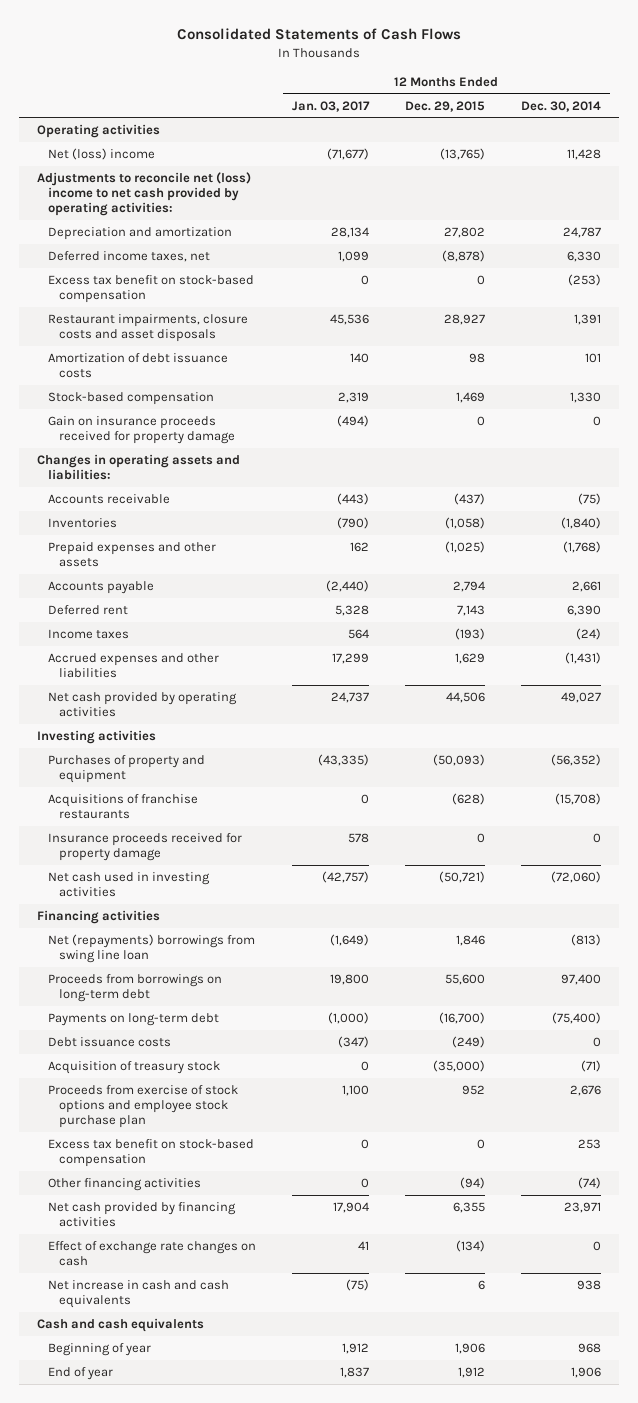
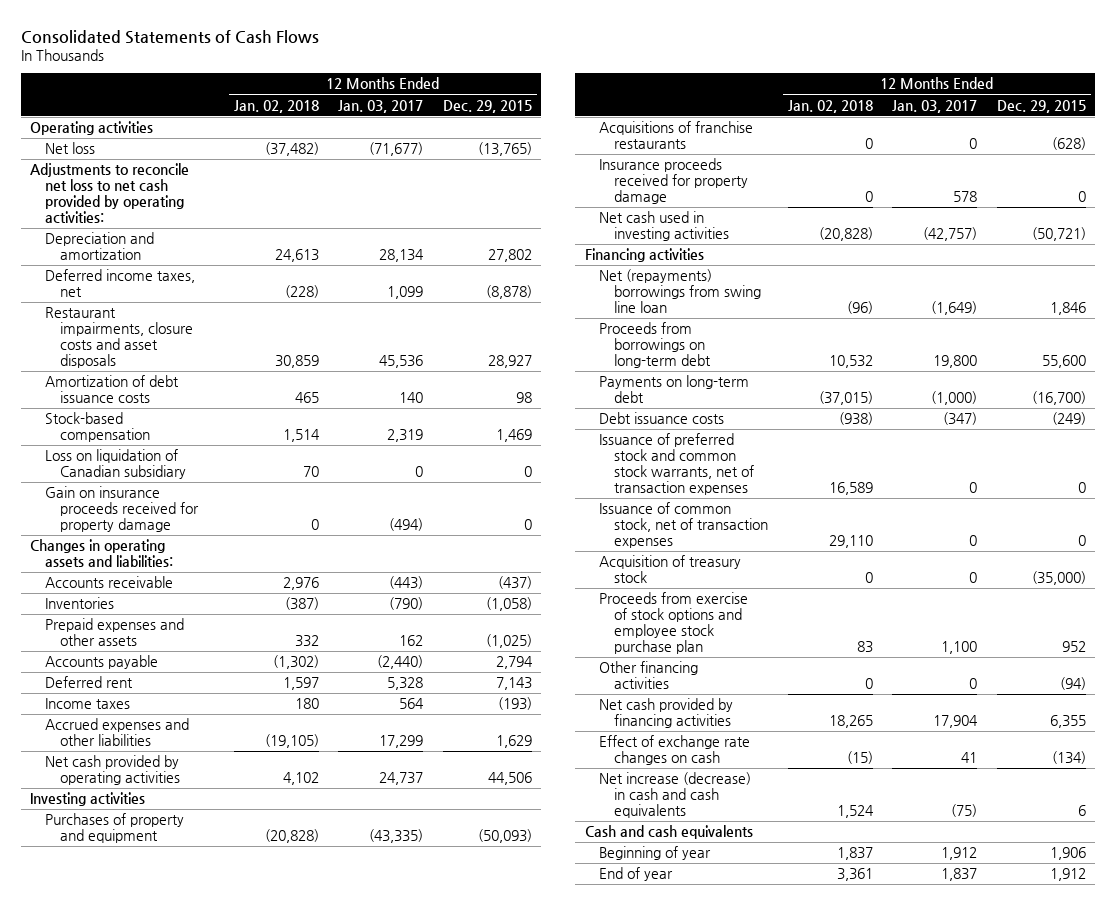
- | 12 Months Ended Jan. 03, 2017 | 12 Months Ended Dec. 29, 2015 | 12 Months Ended Dec. 30, 2014
+ | 12 Months Ended Jan. 02, 2018 | 12 Months Ended Jan. 03, 2017 | 12 Months Ended Dec. 29, 2015
- Net (loss) income | (71,677) | (13,765) | 11,428
- Adjustments to reconcile net (loss) income to net cash provided by operating activities:
+ Net loss | (37,482) | (71,677) | (13,765)
+ Adjustments to reconcile net loss to net cash provided by operating activities:
- Excess tax benefit on stock-based compensation | 0 | 0 | (253)
+ Loss on liquidation of Canadian subsidiary | 70 | 0 | 0
+ Issuance of preferred stock and common stock warrants, net of transaction expenses | 16,589 | 0 | 0
+ Issuance of common stock, net of transaction expenses | 29,110 | 0 | 0
- Excess tax benefit on stock-based compensation | 0 | 0 | 253
- Net increase in cash and cash equivalents | (75) | 6 | 938
+ Net increase (decrease) in cash and cash equivalents | 1,524 | (75) | 6

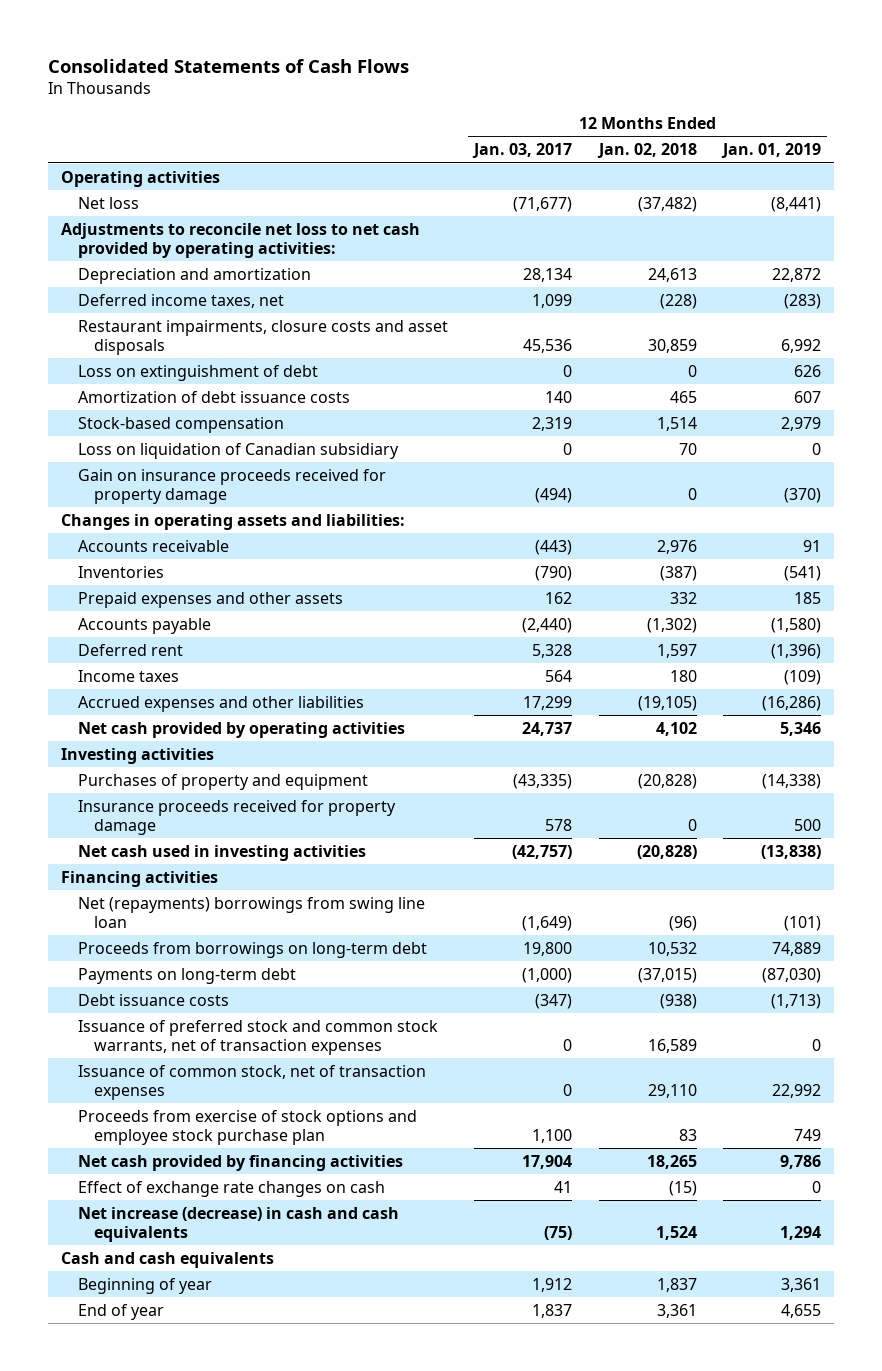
- | 12 Months Ended Jan. 02, 2018 | 12 Months Ended Jan. 03, 2017 | 12 Months Ended Dec. 29, 2015
+ | 12 Months Ended Jan. 03, 2017 | 12 Months Ended Jan. 02, 2018 | 12 Months Ended Jan. 01, 2019
+ Loss on extinguishment of debt | 0 | 0 | 626
- Acquisitions of franchise restaurants | 0 | 0 | (628)
- Acquisition of treasury stock | 0 | 0 | (35,000)
- Other financing activities | 0 | 0 | (94)

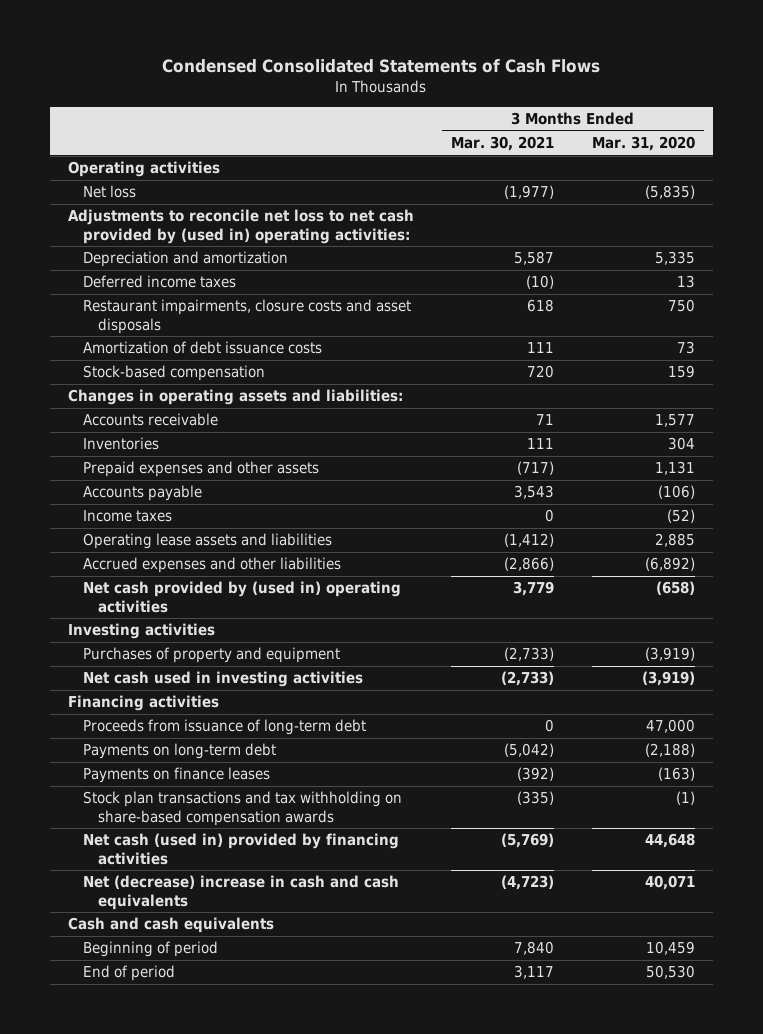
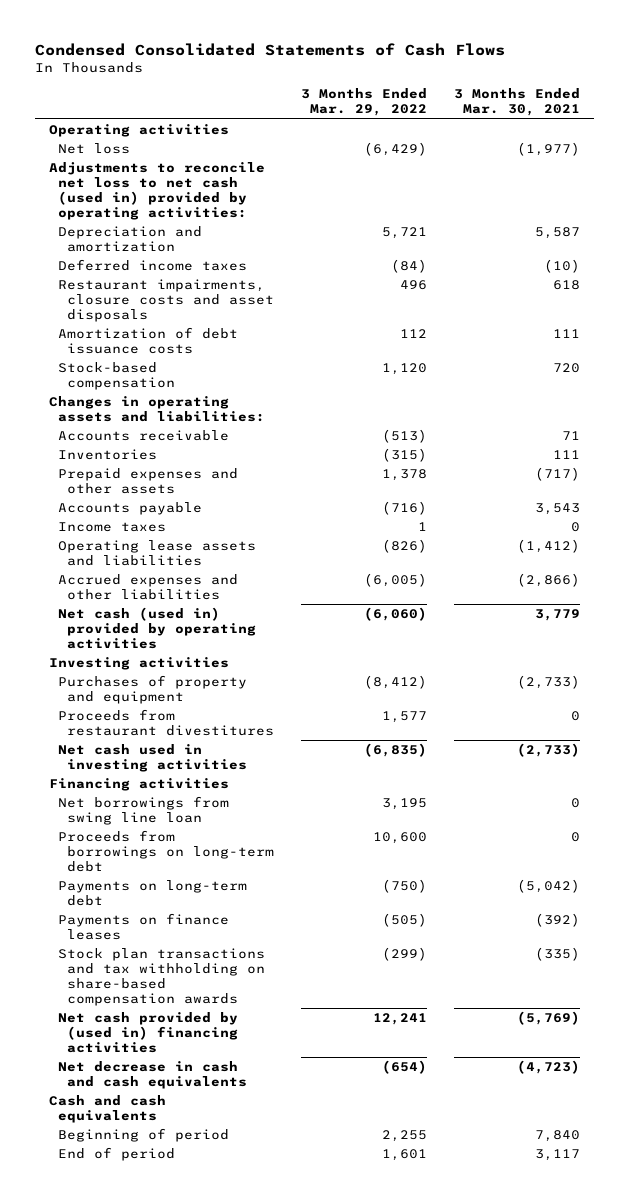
- | 3 Months Ended Mar. 30, 2021 | 3 Months Ended Mar. 31, 2020
+ | 3 Months Ended Mar. 29, 2022 | 3 Months Ended Mar. 30, 2021
- Adjustments to reconcile net loss to net cash provided by (used in) operating activities:
+ Adjustments to reconcile net loss to net cash (used in) provided by operating activities:
- Net cash provided by (used in) operating activities | 3,779 | (658)
+ Net cash (used in) provided by operating activities | (6,060) | 3,779
+ Proceeds from restaurant divestitures | 1,577 | 0
- Proceeds from issuance of long-term debt | 0 | 47,000
+ Net borrowings from swing line loan | 3,195 | 0
+ Proceeds from borrowings on long-term debt | 10,600 | 0
- Net cash (used in) provided by financing activities | (5,769) | 44,648
- Net (decrease) increase in cash and cash equivalents | (4,723) | 40,071
+ Net cash provided by (used in) financing activities | 12,241 | (5,769)
+ Net decrease in cash and cash equivalents | (654) | (4,723)

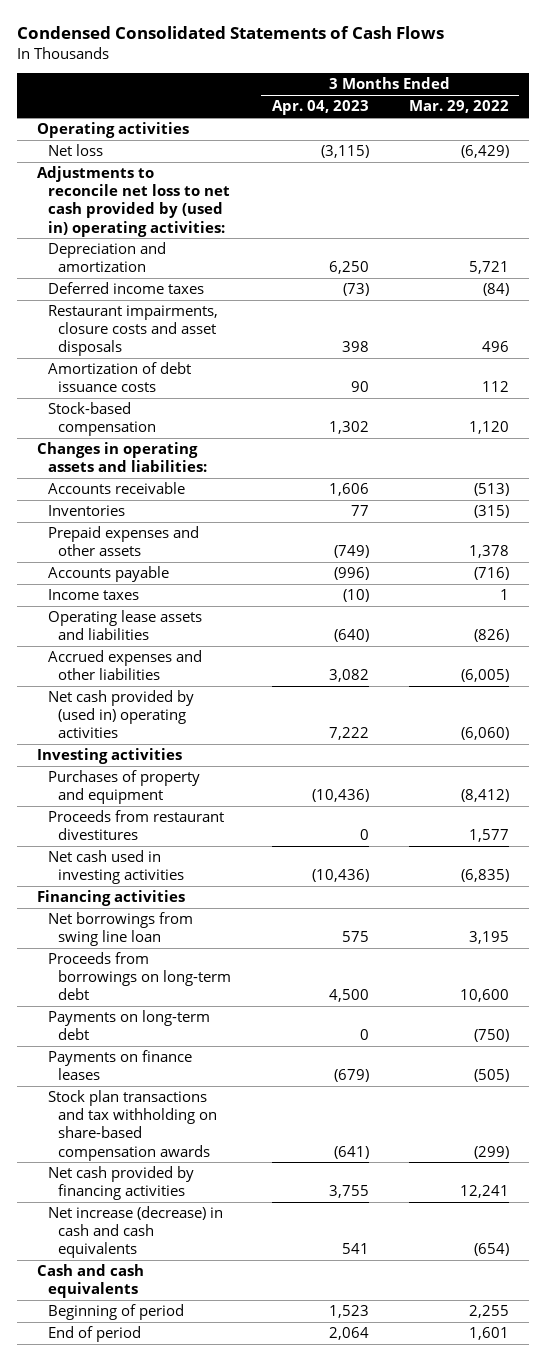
- | 3 Months Ended Mar. 29, 2022 | 3 Months Ended Mar. 30, 2021
+ | 3 Months Ended Apr. 04, 2023 | 3 Months Ended Mar. 29, 2022
- Adjustments to reconcile net loss to net cash (used in) provided by operating activities:
+ Adjustments to reconcile net loss to net cash provided by (used in) operating activities:
- Net cash (used in) provided by operating activities | (6,060) | 3,779
+ Net cash provided by (used in) operating activities | 7,222 | (6,060)
- Net cash provided by (used in) financing activities | 12,241 | (5,769)
- Net decrease in cash and cash equivalents | (654) | (4,723)
+ Net cash provided by financing activities | 3,755 | 12,241
+ Net increase (decrease) in cash and cash equivalents | 541 | (654)

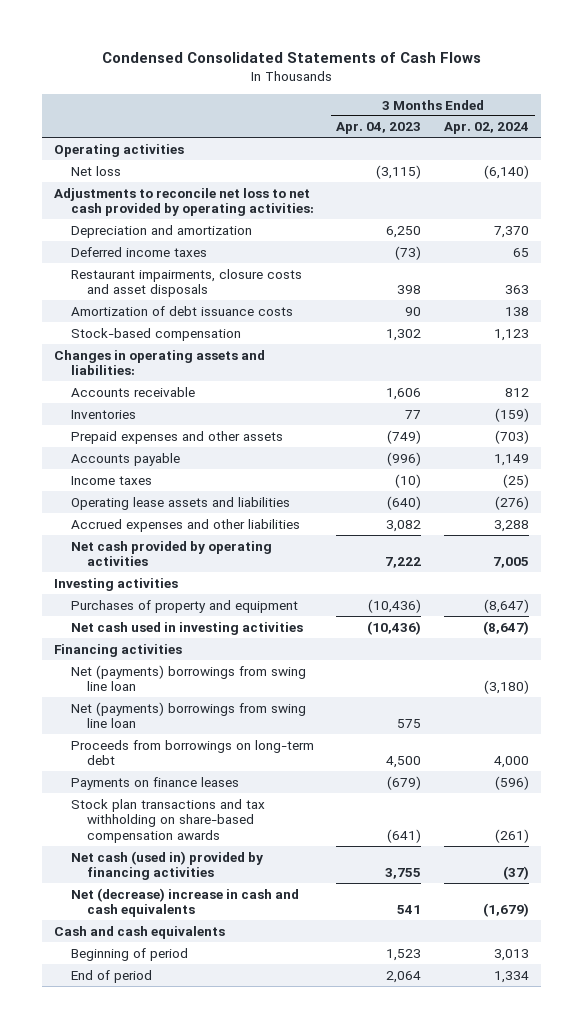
- | 3 Months Ended Apr. 04, 2023 | 3 Months Ended Mar. 29, 2022
+ | 3 Months Ended Apr. 04, 2023 | 3 Months Ended Apr. 02, 2024
- Adjustments to reconcile net loss to net cash provided by (used in) operating activities:
+ Adjustments to reconcile net loss to net cash provided by operating activities:
- Net cash provided by (used in) operating activities | 7,222 | (6,060)
+ Net cash provided by operating activities | 7,222 | 7,005
- Proceeds from restaurant divestitures | 0 | 1,577
- Net borrowings from swing line loan | 575 | 3,195
+ Net (payments) borrowings from swing line loan | | (3,180)
+ Net (payments) borrowings from swing line loan | 575 |
- Payments on long-term debt | 0 | (750)
- Net cash provided by financing activities | 3,755 | 12,241
- Net increase (decrease) in cash and cash equivalents | 541 | (654)
+ Net cash (used in) provided by financing activities | 3,755 | (37)
+ Net (decrease) increase in cash and cash equivalents | 541 | (1,679)

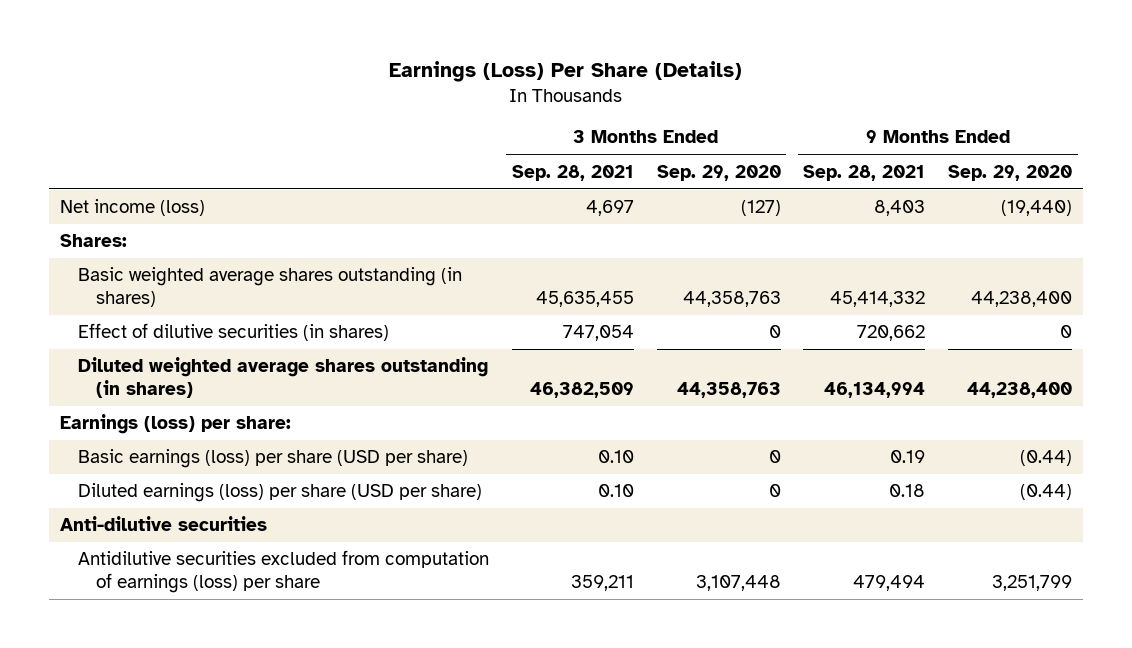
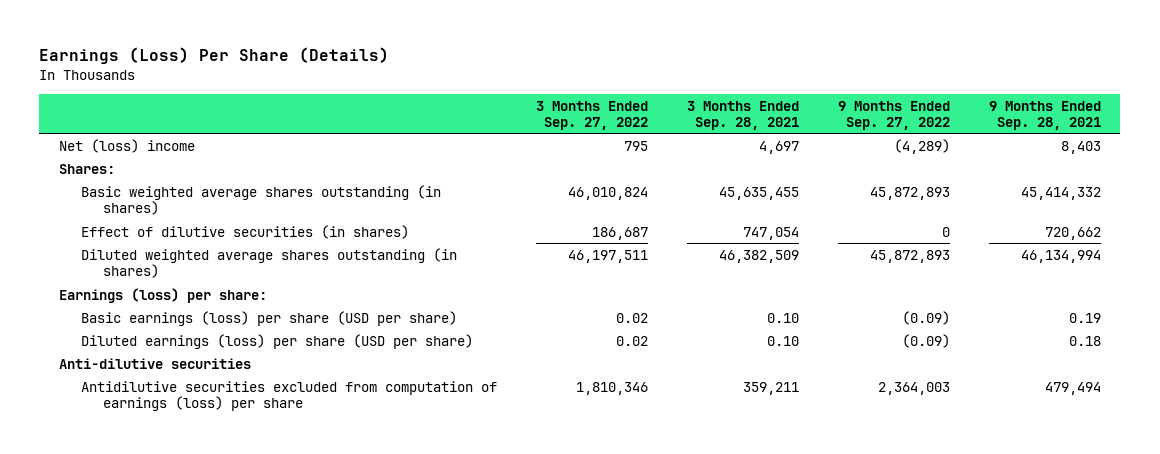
- | 3 Months Ended Sep. 28, 2021 | 3 Months Ended Sep. 29, 2020 | 9 Months Ended Sep. 28, 2021 | 9 Months Ended Sep. 29, 2020
+ | 3 Months Ended Sep. 27, 2022 | 3 Months Ended Sep. 28, 2021 | 9 Months Ended Sep. 27, 2022 | 9 Months Ended Sep. 28, 2021
- Net income (loss) | 4,697 | (127) | 8,403 | (19,440)
+ Net (loss) income | 795 | 4,697 | (4,289) | 8,403

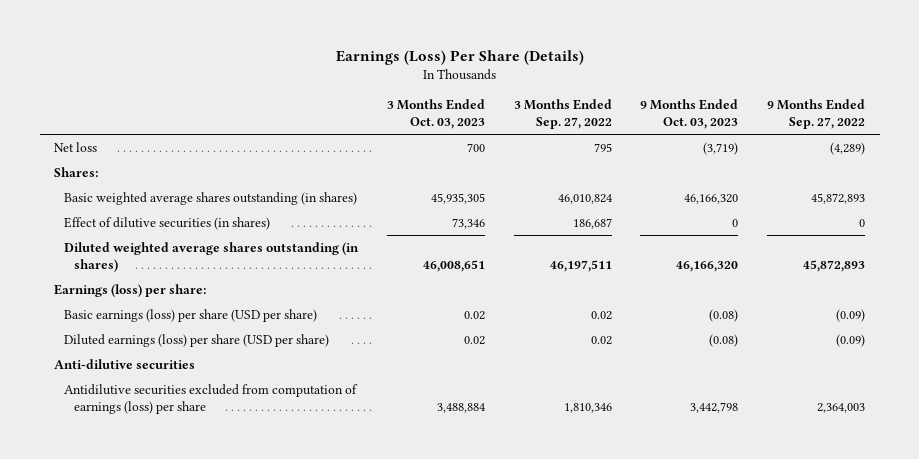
- | 3 Months Ended Sep. 27, 2022 | 3 Months Ended Sep. 28, 2021 | 9 Months Ended Sep. 27, 2022 | 9 Months Ended Sep. 28, 2021
+ | 3 Months Ended Oct. 03, 2023 | 3 Months Ended Sep. 27, 2022 | 9 Months Ended Oct. 03, 2023 | 9 Months Ended Sep. 27, 2022
- Net (loss) income | 795 | 4,697 | (4,289) | 8,403
+ Net loss | 700 | 795 | (3,719) | (4,289)

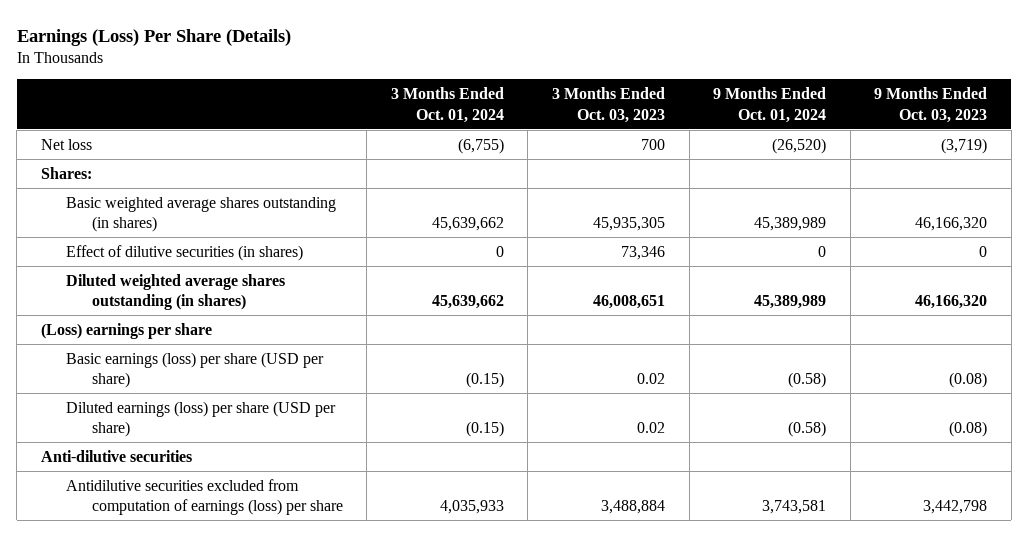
- | 3 Months Ended Oct. 03, 2023 | 3 Months Ended Sep. 27, 2022 | 9 Months Ended Oct. 03, 2023 | 9 Months Ended Sep. 27, 2022
+ | 3 Months Ended Oct. 01, 2024 | 3 Months Ended Oct. 03, 2023 | 9 Months Ended Oct. 01, 2024 | 9 Months Ended Oct. 03, 2023
- Earnings (loss) per share:
+ (Loss) earnings per share

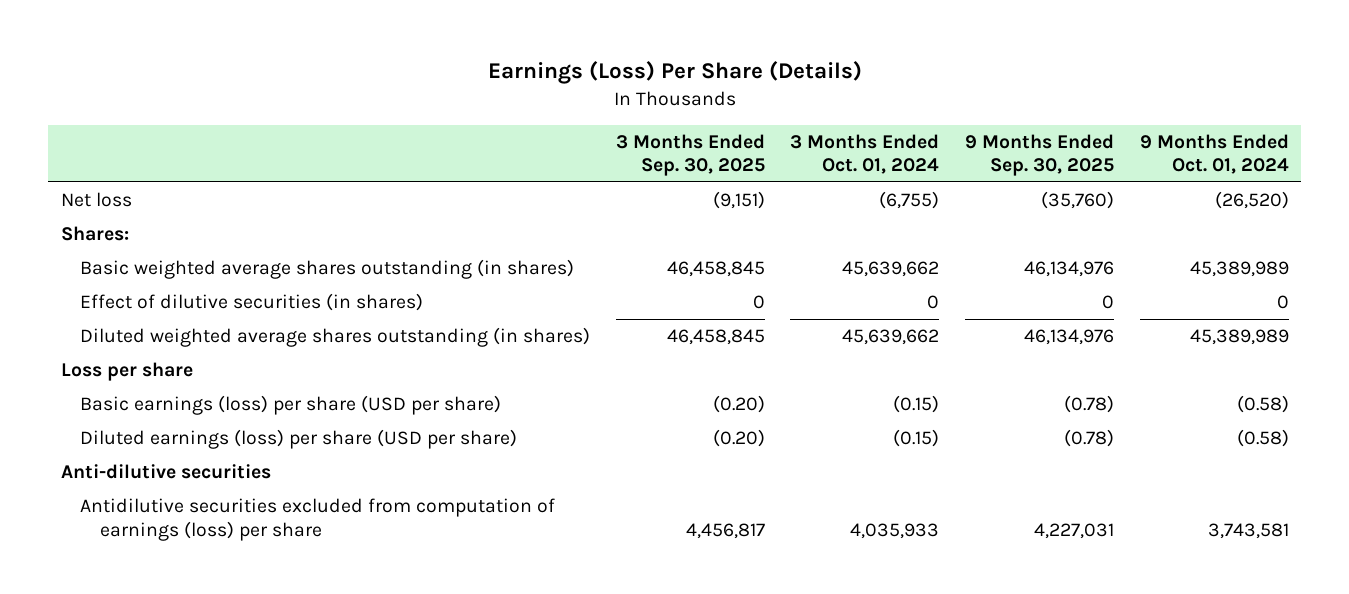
- | 3 Months Ended Oct. 01, 2024 | 3 Months Ended Oct. 03, 2023 | 9 Months Ended Oct. 01, 2024 | 9 Months Ended Oct. 03, 2023
+ | 3 Months Ended Sep. 30, 2025 | 3 Months Ended Oct. 01, 2024 | 9 Months Ended Sep. 30, 2025 | 9 Months Ended Oct. 01, 2024
- (Loss) earnings per share
+ Loss per share

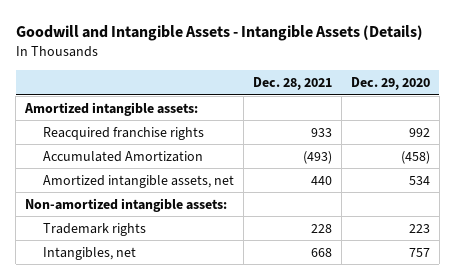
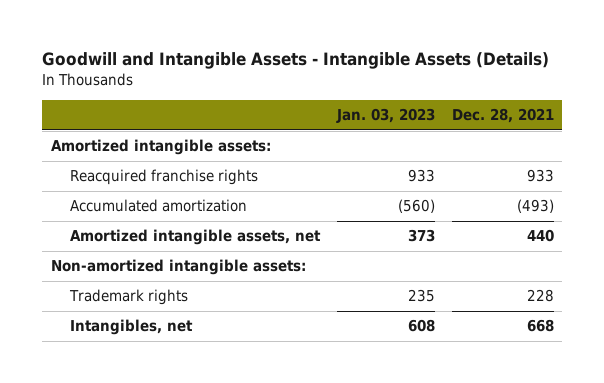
- | Dec. 28, 2021 | Dec. 29, 2020
+ | Jan. 03, 2023 | Dec. 28, 2021
- Accumulated Amortization | (493) | (458)
+ Accumulated amortization | (560) | (493)

